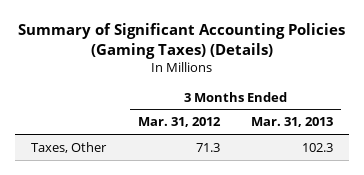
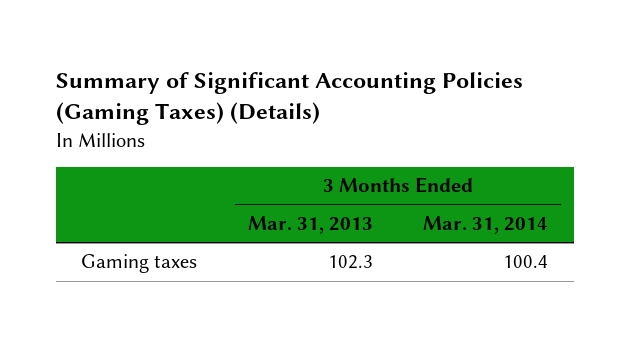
- | 3 Months Ended Mar. 31, 2012 | 3 Months Ended Mar. 31, 2013
+ | 3 Months Ended Mar. 31, 2013 | 3 Months Ended Mar. 31, 2014
- Taxes, Other | 71.3 | 102.3
+ Gaming taxes | 102.3 | 100.4

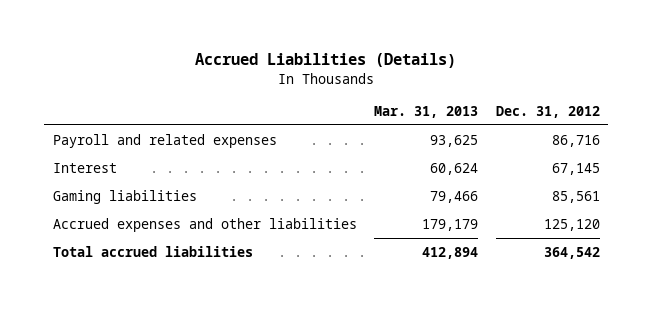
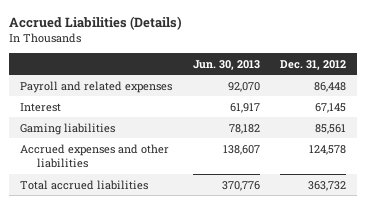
- | Mar. 31, 2013 | Dec. 31, 2012
+ | Jun. 30, 2013 | Dec. 31, 2012
- Payroll and related expenses | 93,625 | 86,716
+ Payroll and related expenses | 92,070 | 86,448
- Accrued expenses and other liabilities | 179,179 | 125,120
- Total accrued liabilities | 412,894 | 364,542
+ Accrued expenses and other liabilities | 138,607 | 124,578
+ Total accrued liabilities | 370,776 | 363,732

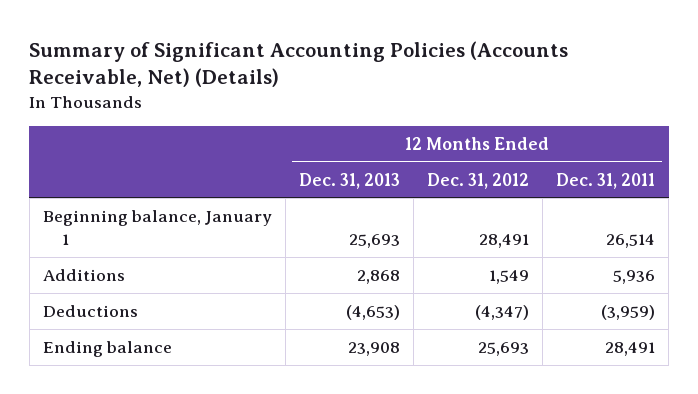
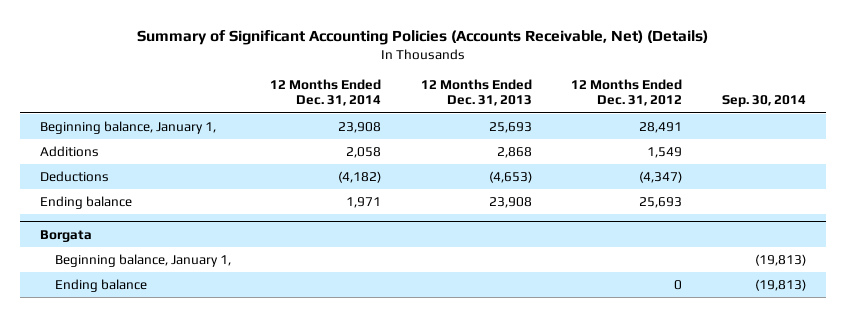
- | 12 Months Ended Dec. 31, 2013 | 12 Months Ended Dec. 31, 2012 | 12 Months Ended Dec. 31, 2011
+ | 12 Months Ended Dec. 31, 2014 | 12 Months Ended Dec. 31, 2013 | 12 Months Ended Dec. 31, 2012 | Sep. 30, 2014
- Beginning balance, January 1 | 25,693 | 28,491 | 26,514
+ Beginning balance, January 1, | 23,908 | 25,693 | 28,491 |
+ Borgata
+ Beginning balance, January 1, | | | | (19,813)
+ Ending balance | | | 0 | (19,813)

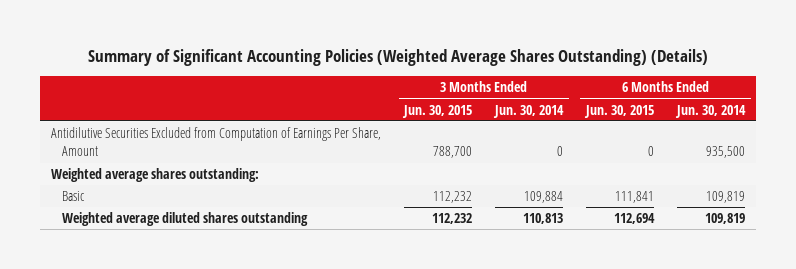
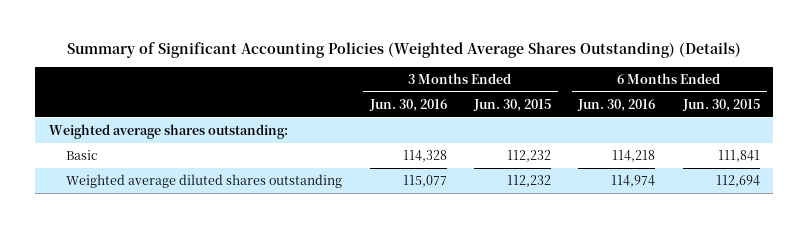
- | 3 Months Ended Jun. 30, 2015 | 3 Months Ended Jun. 30, 2014 | 6 Months Ended Jun. 30, 2015 | 6 Months Ended Jun. 30, 2014
+ | 3 Months Ended Jun. 30, 2016 | 3 Months Ended Jun. 30, 2015 | 6 Months Ended Jun. 30, 2016 | 6 Months Ended Jun. 30, 2015
- Antidilutive Securities Excluded from Computation of Earnings Per Share, Amount | 788,700 | 0 | 0 | 935,500

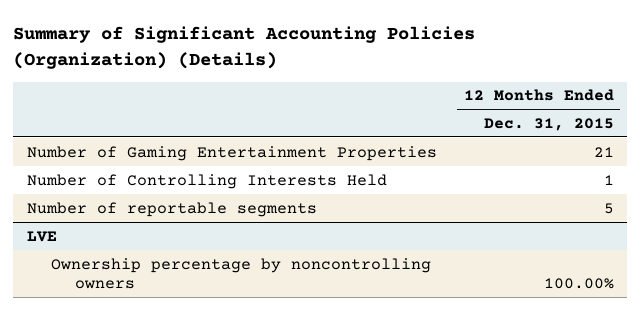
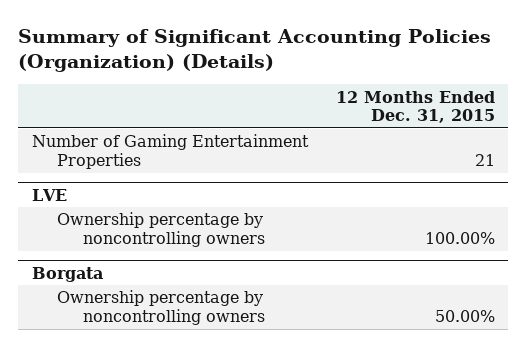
- Number of Controlling Interests Held | 1
- Number of reportable segments | 5
+ Borgata
+ Ownership percentage by noncontrolling owners | 50.00%

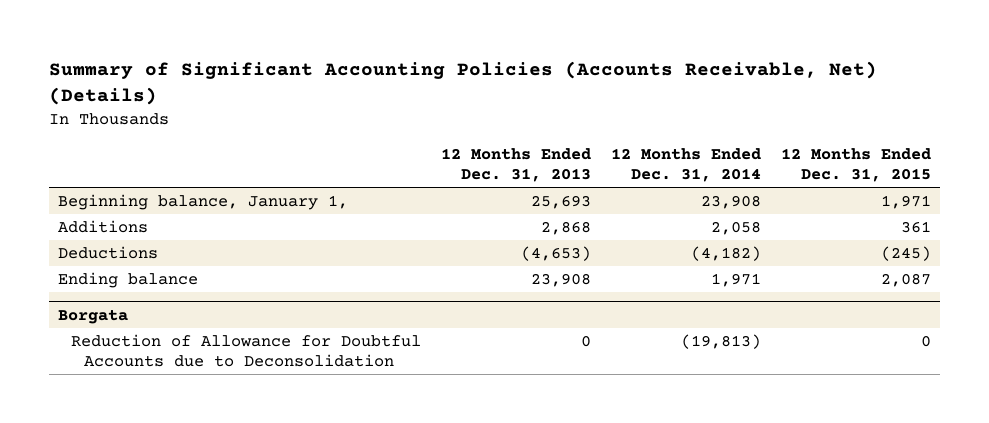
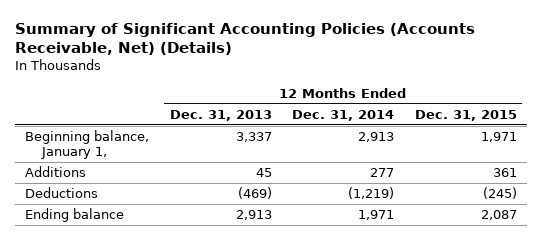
- Beginning balance, January 1, | 25,693 | 23,908 | 1,971
- Additions | 2,868 | 2,058 | 361
- Deductions | (4,653) | (4,182) | (245)
- Ending balance | 23,908 | 1,971 | 2,087
- Borgata
- Reduction of Allowance for Doubtful Accounts due to Deconsolidation | 0 | (19,813) | 0
+ Beginning balance, January 1, | 3,337 | 2,913 | 1,971
+ Additions | 45 | 277 | 361
+ Deductions | (469) | (1,219) | (245)
+ Ending balance | 2,913 | 1,971 | 2,087

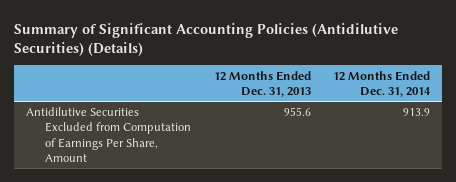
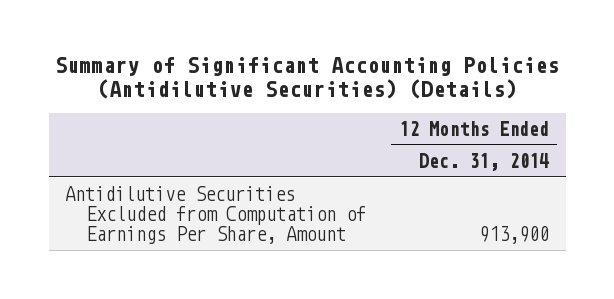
- | 12 Months Ended Dec. 31, 2013 | 12 Months Ended Dec. 31, 2014
+ | 12 Months Ended Dec. 31, 2014
- Antidilutive Securities Excluded from Computation of Earnings Per Share, Amount | 955.6 | 913.9
+ Antidilutive Securities Excluded from Computation of Earnings Per Share, Amount | 913,900

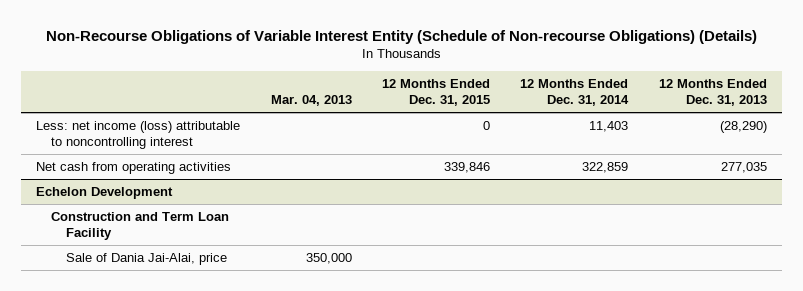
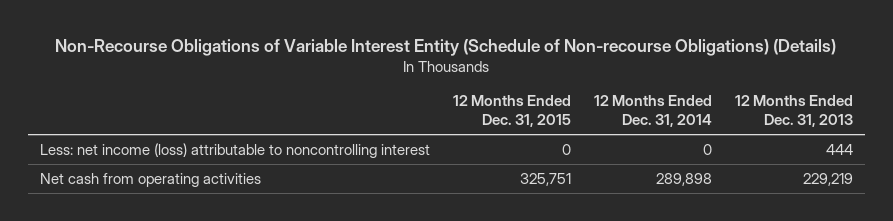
- | Mar. 04, 2013 | 12 Months Ended Dec. 31, 2015 | 12 Months Ended Dec. 31, 2014 | 12 Months Ended Dec. 31, 2013
+ | 12 Months Ended Dec. 31, 2015 | 12 Months Ended Dec. 31, 2014 | 12 Months Ended Dec. 31, 2013
- Less: net income (loss) attributable to noncontrolling interest | | 0 | 11,403 | (28,290)
- Net cash from operating activities | | 339,846 | 322,859 | 277,035
- Echelon Development
- Construction and Term Loan Facility
- Sale of Dania Jai-Alai, price | 350,000 | | |
+ Less: net income (loss) attributable to noncontrolling interest | 0 | 0 | 444
+ Net cash from operating activities | 325,751 | 289,898 | 229,219

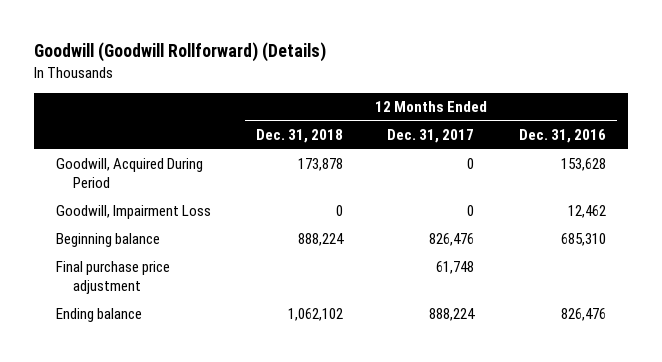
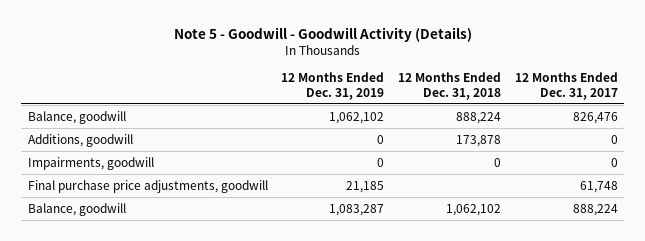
- Goodwill (Goodwill Rollforward) (Details)
+ Note 5 - Goodwill - Goodwill Activity (Details)
- | 12 Months Ended Dec. 31, 2018 | 12 Months Ended Dec. 31, 2017 | 12 Months Ended Dec. 31, 2016
+ | 12 Months Ended Dec. 31, 2019 | 12 Months Ended Dec. 31, 2018 | 12 Months Ended Dec. 31, 2017
- Goodwill, Acquired During Period | 173,878 | 0 | 153,628
- Goodwill, Impairment Loss | 0 | 0 | 12,462
- Beginning balance | 888,224 | 826,476 | 685,310
- Final purchase price adjustment | | 61,748 |
- Ending balance | 1,062,102 | 888,224 | 826,476
+ Balance, goodwill | 1,062,102 | 888,224 | 826,476
+ Additions, goodwill | 0 | 173,878 | 0
+ Impairments, goodwill | 0 | 0 | 0
+ Final purchase price adjustments, goodwill | 21,185 | | 61,748
+ Balance, goodwill | 1,083,287 | 1,062,102 | 888,224

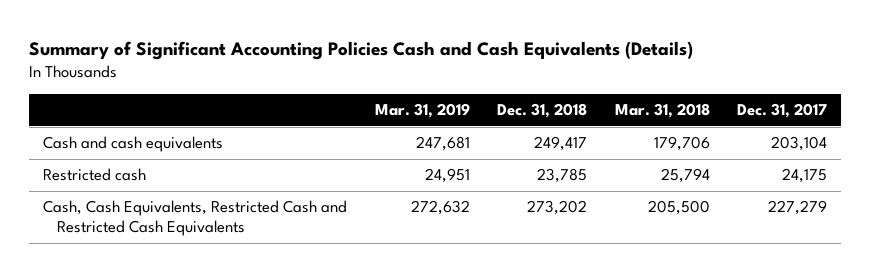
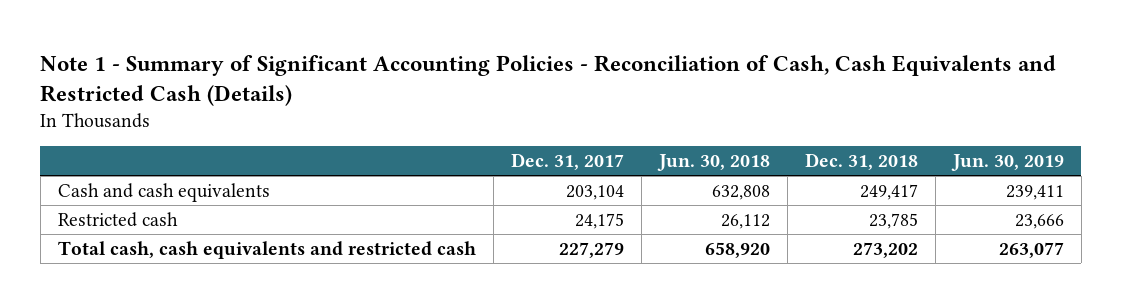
- Summary of Significant Accounting Policies Cash and Cash Equivalents (Details)
+ Note 1 - Summary of Significant Accounting Policies - Reconciliation of Cash, Cash Equivalents and Restricted Cash (Details)
- | Mar. 31, 2019 | Dec. 31, 2018 | Mar. 31, 2018 | Dec. 31, 2017
+ | Dec. 31, 2017 | Jun. 30, 2018 | Dec. 31, 2018 | Jun. 30, 2019
- Cash, Cash Equivalents, Restricted Cash and Restricted Cash Equivalents | 272,632 | 273,202 | 205,500 | 227,279
+ Total cash, cash equivalents and restricted cash | 227,279 | 658,920 | 273,202 | 263,077

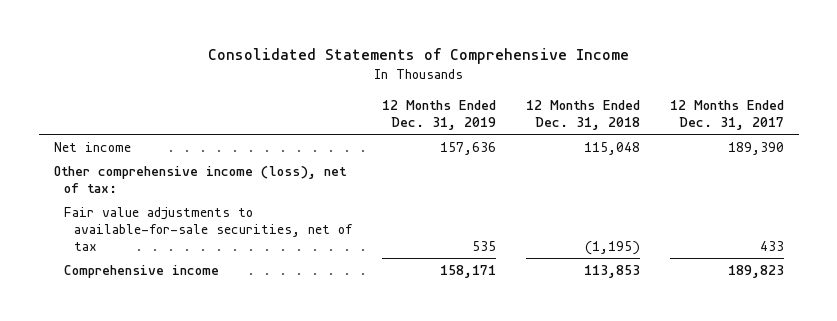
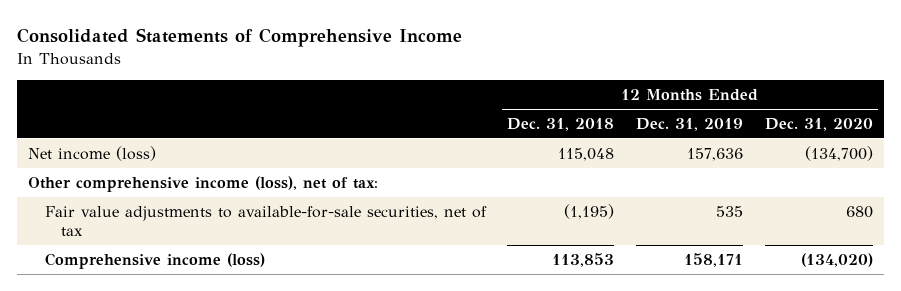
- | 12 Months Ended Dec. 31, 2019 | 12 Months Ended Dec. 31, 2018 | 12 Months Ended Dec. 31, 2017
+ | 12 Months Ended Dec. 31, 2018 | 12 Months Ended Dec. 31, 2019 | 12 Months Ended Dec. 31, 2020
- Net income | 157,636 | 115,048 | 189,390
+ Net income (loss) | 115,048 | 157,636 | (134,700)
- Comprehensive income | 158,171 | 113,853 | 189,823
+ Comprehensive income (loss) | 113,853 | 158,171 | (134,020)

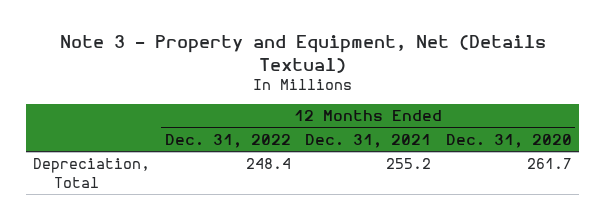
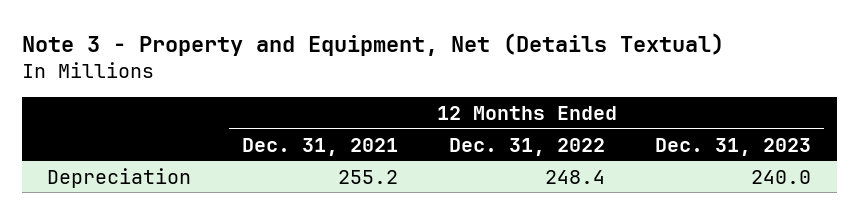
- | 12 Months Ended Dec. 31, 2022 | 12 Months Ended Dec. 31, 2021 | 12 Months Ended Dec. 31, 2020
+ | 12 Months Ended Dec. 31, 2021 | 12 Months Ended Dec. 31, 2022 | 12 Months Ended Dec. 31, 2023
- Depreciation, Total | 248.4 | 255.2 | 261.7
+ Depreciation | 255.2 | 248.4 | 240.0

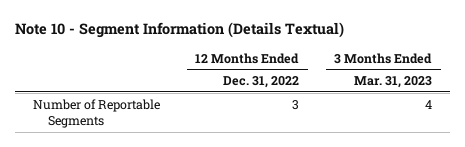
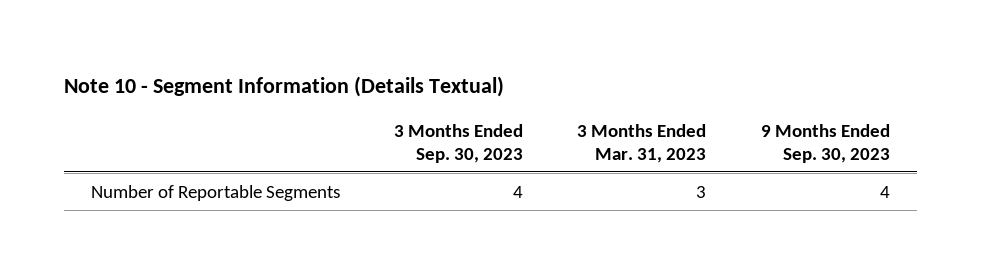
- | 12 Months Ended Dec. 31, 2022 | 3 Months Ended Mar. 31, 2023
+ | 3 Months Ended Sep. 30, 2023 | 3 Months Ended Mar. 31, 2023 | 9 Months Ended Sep. 30, 2023
- Number of Reportable Segments | 3 | 4
+ Number of Reportable Segments | 4 | 3 | 4

